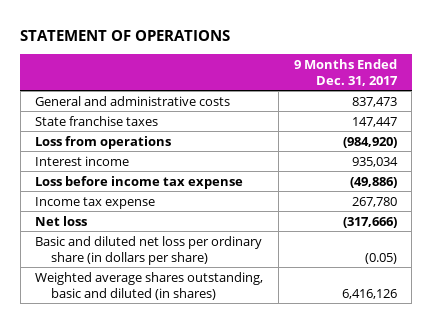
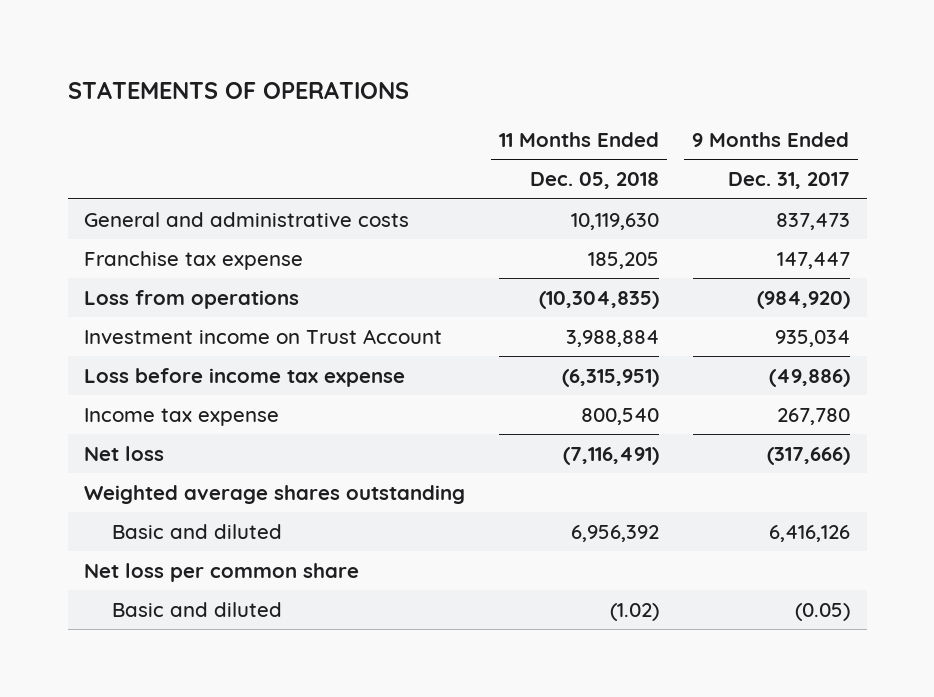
- STATEMENT OF OPERATIONS
+ STATEMENTS OF OPERATIONS
- | 9 Months Ended Dec. 31, 2017
+ | 11 Months Ended Dec. 05, 2018 | 9 Months Ended Dec. 31, 2017
- State franchise taxes | 147,447
+ Franchise tax expense | 185,205 | 147,447
- Interest income | 935,034
+ Investment income on Trust Account | 3,988,884 | 935,034
- Basic and diluted net loss per ordinary share (in dollars per share) | (0.05)
- Weighted average shares outstanding, basic and diluted (in shares) | 6,416,126
+ Weighted average shares outstanding
+ Basic and diluted | 6,956,392 | 6,416,126
+ Net loss per common share
+ Basic and diluted | (1.02) | (0.05)

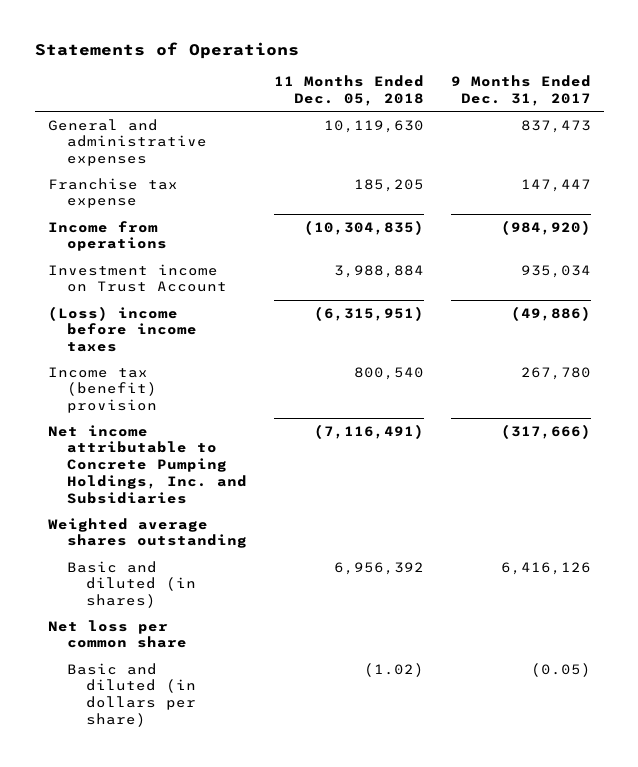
- STATEMENTS OF OPERATIONS
+ Statements of Operations
- General and administrative costs | 10,119,630 | 837,473
+ General and administrative expenses | 10,119,630 | 837,473
- Loss from operations | (10,304,835) | (984,920)
+ Income from operations | (10,304,835) | (984,920)
- Loss before income tax expense | (6,315,951) | (49,886)
- Income tax expense | 800,540 | 267,780
- Net loss | (7,116,491) | (317,666)
+ (Loss) income before income taxes | (6,315,951) | (49,886)
+ Income tax (benefit) provision | 800,540 | 267,780
+ Net income attributable to Concrete Pumping Holdings, Inc. and Subsidiaries | (7,116,491) | (317,666)
- Basic and diluted | 6,956,392 | 6,416,126
+ Basic and diluted (in shares) | 6,956,392 | 6,416,126
- Basic and diluted | (1.02) | (0.05)
+ Basic and diluted (in dollars per share) | (1.02) | (0.05)

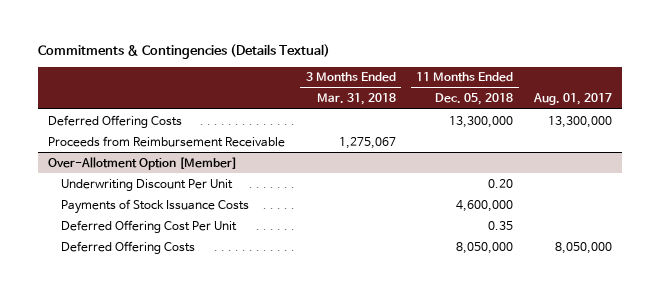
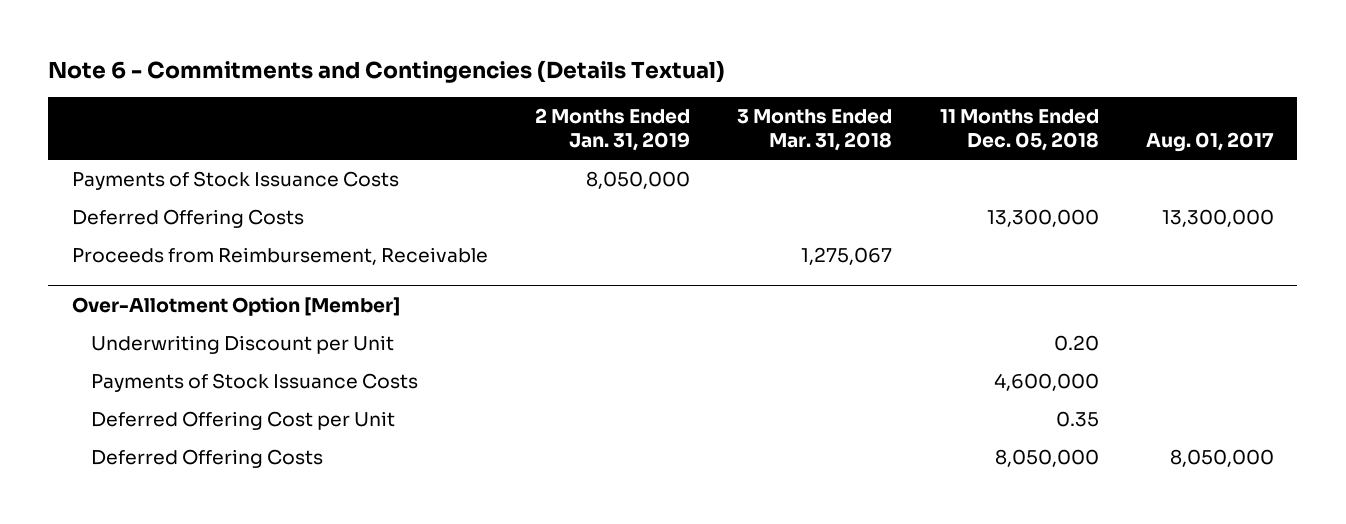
- Commitments & Contingencies (Details Textual)
+ Note 6 - Commitments and Contingencies (Details Textual)
- | 3 Months Ended Mar. 31, 2018 | 11 Months Ended Dec. 05, 2018 | Aug. 01, 2017
+ | 2 Months Ended Jan. 31, 2019 | 3 Months Ended Mar. 31, 2018 | 11 Months Ended Dec. 05, 2018 | Aug. 01, 2017
+ Payments of Stock Issuance Costs | 8,050,000 | | |
- Proceeds from Reimbursement Receivable | 1,275,067 | |
+ Proceeds from Reimbursement, Receivable | | 1,275,067 | |
@ Over-Allotment Option [Member]
- Underwriting Discount Per Unit | | 0.20 |
+ Underwriting Discount per Unit | | | 0.20 |
- Deferred Offering Cost Per Unit | | 0.35 |
+ Deferred Offering Cost per Unit | | | 0.35 |

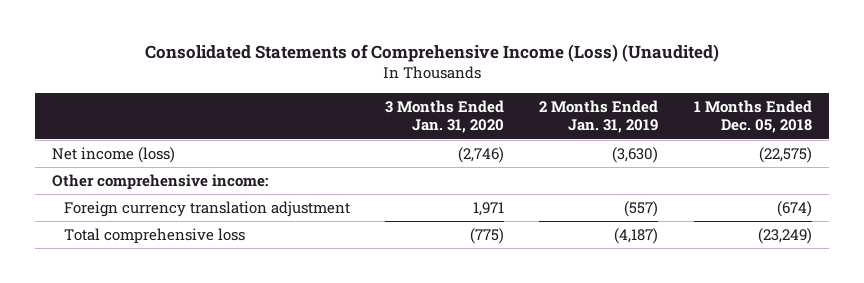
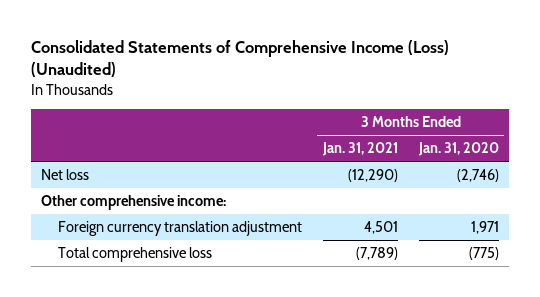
- | 3 Months Ended Jan. 31, 2020 | 2 Months Ended Jan. 31, 2019 | 1 Months Ended Dec. 05, 2018
+ | 3 Months Ended Jan. 31, 2021 | 3 Months Ended Jan. 31, 2020
- Net income (loss) | (2,746) | (3,630) | (22,575)
+ Net loss | (12,290) | (2,746)

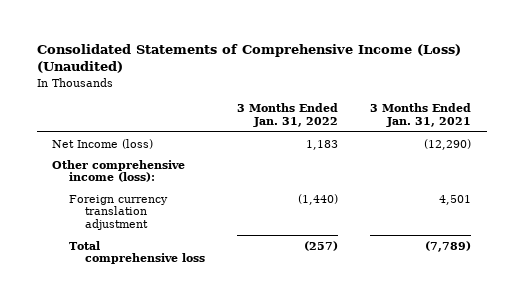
- | 3 Months Ended Jan. 31, 2021 | 3 Months Ended Jan. 31, 2020
+ | 3 Months Ended Jan. 31, 2022 | 3 Months Ended Jan. 31, 2021
- Net loss | (12,290) | (2,746)
- Other comprehensive income:
+ Net Income (loss) | 1,183 | (12,290)
+ Other comprehensive income (loss):

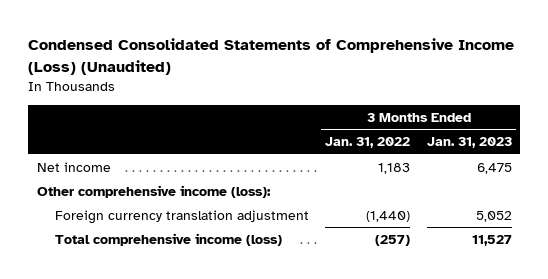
- Consolidated Statements of Comprehensive Income (Loss) (Unaudited)
+ Condensed Consolidated Statements of Comprehensive Income (Loss) (Unaudited)
- | 3 Months Ended Jan. 31, 2022 | 3 Months Ended Jan. 31, 2021
+ | 3 Months Ended Jan. 31, 2022 | 3 Months Ended Jan. 31, 2023
- Net Income (loss) | 1,183 | (12,290)
+ Net income | 1,183 | 6,475
- Total comprehensive loss | (257) | (7,789)
+ Total comprehensive income (loss) | (257) | 11,527

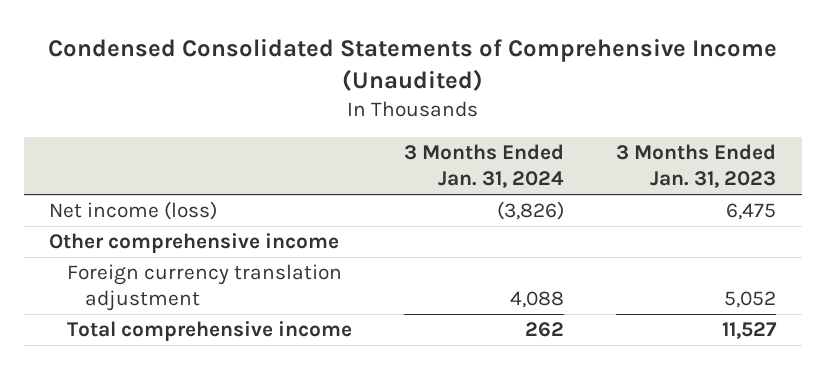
- Condensed Consolidated Statements of Comprehensive Income (Loss) (Unaudited)
+ Condensed Consolidated Statements of Comprehensive Income (Unaudited)
- | 3 Months Ended Jan. 31, 2022 | 3 Months Ended Jan. 31, 2023
+ | 3 Months Ended Jan. 31, 2024 | 3 Months Ended Jan. 31, 2023
- Net income | 1,183 | 6,475
- Other comprehensive income (loss):
+ Net income (loss) | (3,826) | 6,475
+ Other comprehensive income
- Total comprehensive income (loss) | (257) | 11,527
+ Total comprehensive income | 262 | 11,527

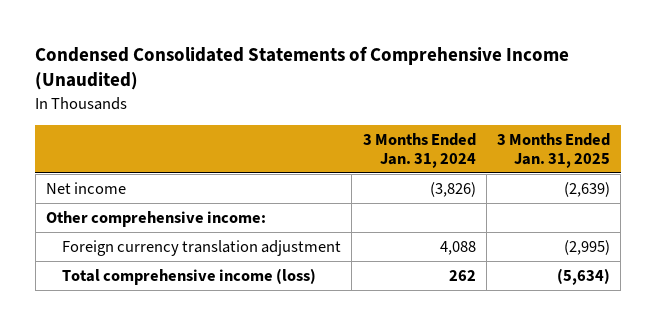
- | 3 Months Ended Jan. 31, 2024 | 3 Months Ended Jan. 31, 2023
+ | 3 Months Ended Jan. 31, 2024 | 3 Months Ended Jan. 31, 2025
- Net income (loss) | (3,826) | 6,475
- Other comprehensive income
+ Net income | (3,826) | (2,639)
+ Other comprehensive income:
- Total comprehensive income | 262 | 11,527
+ Total comprehensive income (loss) | 262 | (5,634)

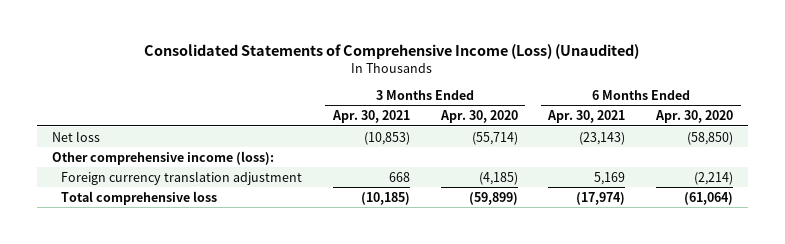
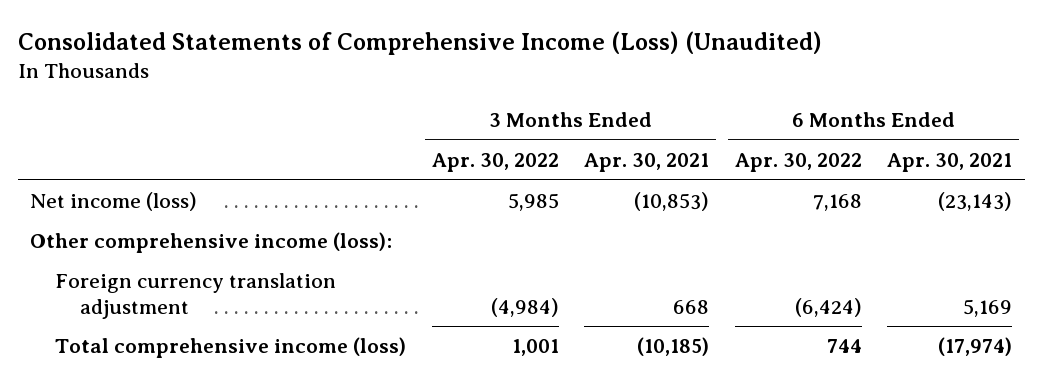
- | 3 Months Ended Apr. 30, 2021 | 3 Months Ended Apr. 30, 2020 | 6 Months Ended Apr. 30, 2021 | 6 Months Ended Apr. 30, 2020
+ | 3 Months Ended Apr. 30, 2022 | 3 Months Ended Apr. 30, 2021 | 6 Months Ended Apr. 30, 2022 | 6 Months Ended Apr. 30, 2021
- Net loss | (10,853) | (55,714) | (23,143) | (58,850)
+ Net income (loss) | 5,985 | (10,853) | 7,168 | (23,143)
- Total comprehensive loss | (10,185) | (59,899) | (17,974) | (61,064)
+ Total comprehensive income (loss) | 1,001 | (10,185) | 744 | (17,974)

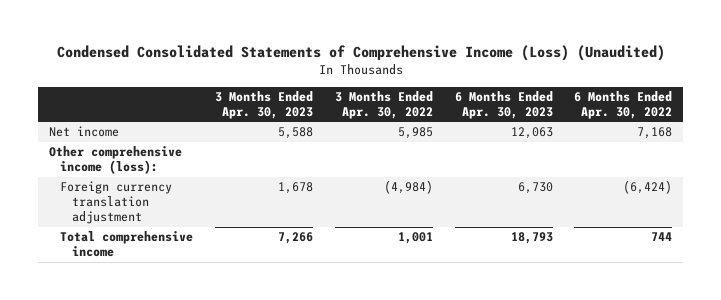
- Consolidated Statements of Comprehensive Income (Loss) (Unaudited)
+ Condensed Consolidated Statements of Comprehensive Income (Loss) (Unaudited)
- | 3 Months Ended Apr. 30, 2022 | 3 Months Ended Apr. 30, 2021 | 6 Months Ended Apr. 30, 2022 | 6 Months Ended Apr. 30, 2021
+ | 3 Months Ended Apr. 30, 2023 | 3 Months Ended Apr. 30, 2022 | 6 Months Ended Apr. 30, 2023 | 6 Months Ended Apr. 30, 2022
- Net income (loss) | 5,985 | (10,853) | 7,168 | (23,143)
+ Net income | 5,588 | 5,985 | 12,063 | 7,168
- Total comprehensive income (loss) | 1,001 | (10,185) | 744 | (17,974)
+ Total comprehensive income | 7,266 | 1,001 | 18,793 | 744

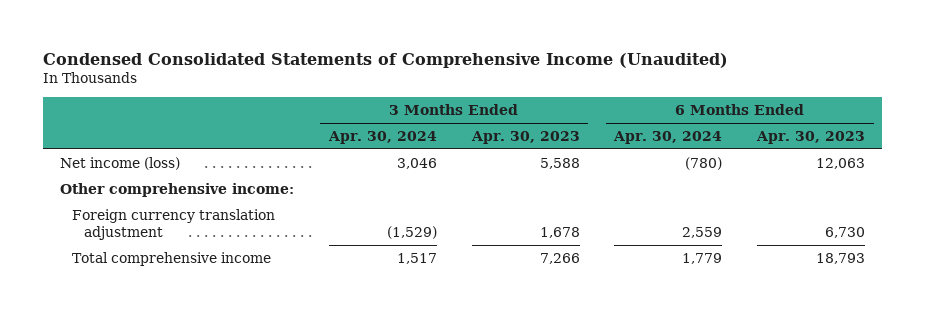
- Condensed Consolidated Statements of Comprehensive Income (Loss) (Unaudited)
+ Condensed Consolidated Statements of Comprehensive Income (Unaudited)
- | 3 Months Ended Apr. 30, 2023 | 3 Months Ended Apr. 30, 2022 | 6 Months Ended Apr. 30, 2023 | 6 Months Ended Apr. 30, 2022
+ | 3 Months Ended Apr. 30, 2024 | 3 Months Ended Apr. 30, 2023 | 6 Months Ended Apr. 30, 2024 | 6 Months Ended Apr. 30, 2023
- Net income | 5,588 | 5,985 | 12,063 | 7,168
- Other comprehensive income (loss):
+ Net income (loss) | 3,046 | 5,588 | (780) | 12,063
+ Other comprehensive income:

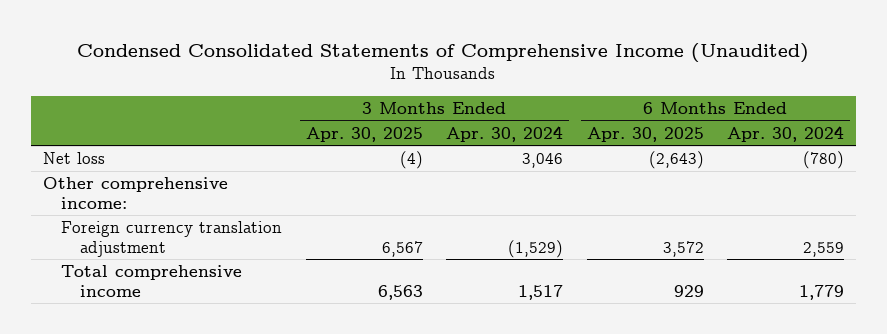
- | 3 Months Ended Apr. 30, 2024 | 3 Months Ended Apr. 30, 2023 | 6 Months Ended Apr. 30, 2024 | 6 Months Ended Apr. 30, 2023
+ | 3 Months Ended Apr. 30, 2025 | 3 Months Ended Apr. 30, 2024 | 6 Months Ended Apr. 30, 2025 | 6 Months Ended Apr. 30, 2024
- Net income (loss) | 3,046 | 5,588 | (780) | 12,063
+ Net loss | (4) | 3,046 | (2,643) | (780)

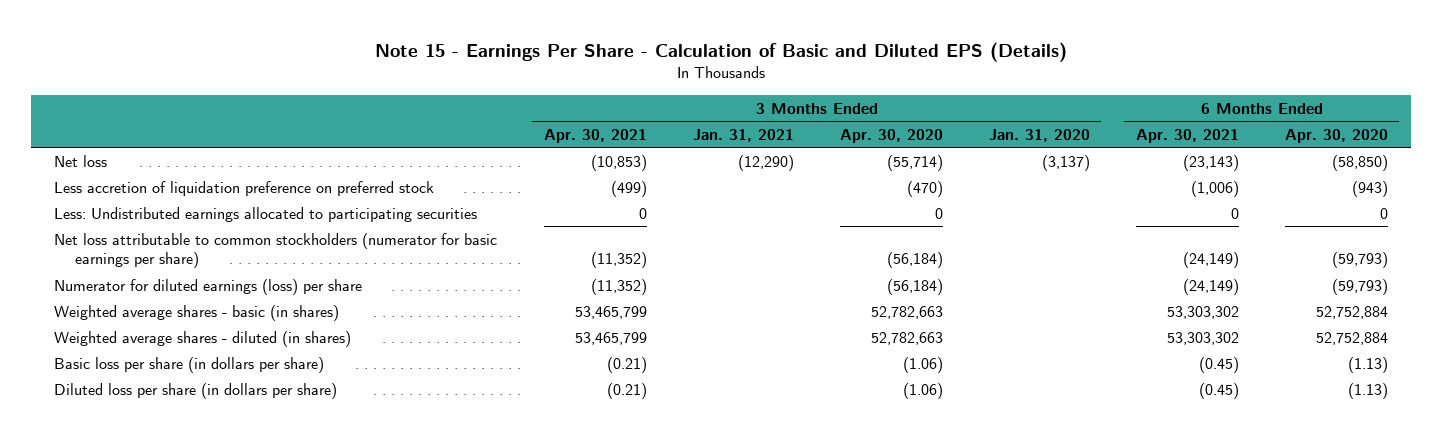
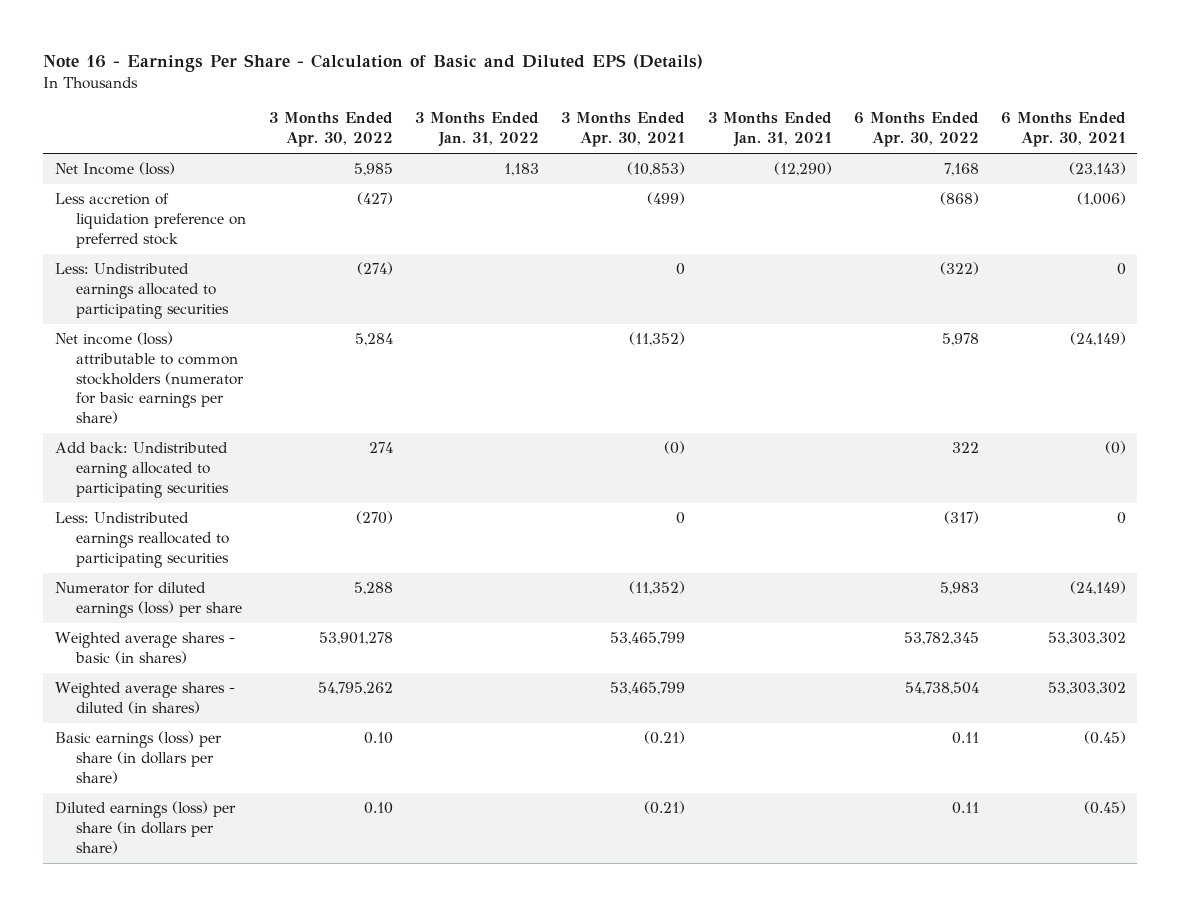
- Note 15 - Earnings Per Share - Calculation of Basic and Diluted EPS (Details)
+ Note 16 - Earnings Per Share - Calculation of Basic and Diluted EPS (Details)
- | 3 Months Ended Apr. 30, 2021 | 3 Months Ended Jan. 31, 2021 | 3 Months Ended Apr. 30, 2020 | 3 Months Ended Jan. 31, 2020 | 6 Months Ended Apr. 30, 2021 | 6 Months Ended Apr. 30, 2020
+ | 3 Months Ended Apr. 30, 2022 | 3 Months Ended Jan. 31, 2022 | 3 Months Ended Apr. 30, 2021 | 3 Months Ended Jan. 31, 2021 | 6 Months Ended Apr. 30, 2022 | 6 Months Ended Apr. 30, 2021
- Net loss | (10,853) | (12,290) | (55,714) | (3,137) | (23,143) | (58,850)
+ Net Income (loss) | 5,985 | 1,183 | (10,853) | (12,290) | 7,168 | (23,143)
- Net loss attributable to common stockholders (numerator for basic earnings per share) | (11,352) | | (56,184) | | (24,149) | (59,793)
+ Net income (loss) attributable to common stockholders (numerator for basic earnings per share) | 5,284 | | (11,352) | | 5,978 | (24,149)
+ Add back: Undistributed earning allocated to participating securities | 274 | | (0) | | 322 | (0)
+ Less: Undistributed earnings reallocated to participating securities | (270) | | 0 | | (317) | 0
- Basic loss per share (in dollars per share) | (0.21) | | (1.06) | | (0.45) | (1.13)
- Diluted loss per share (in dollars per share) | (0.21) | | (1.06) | | (0.45) | (1.13)
+ Basic earnings (loss) per share (in dollars per share) | 0.10 | | (0.21) | | 0.11 | (0.45)
+ Diluted earnings (loss) per share (in dollars per share) | 0.10 | | (0.21) | | 0.11 | (0.45)

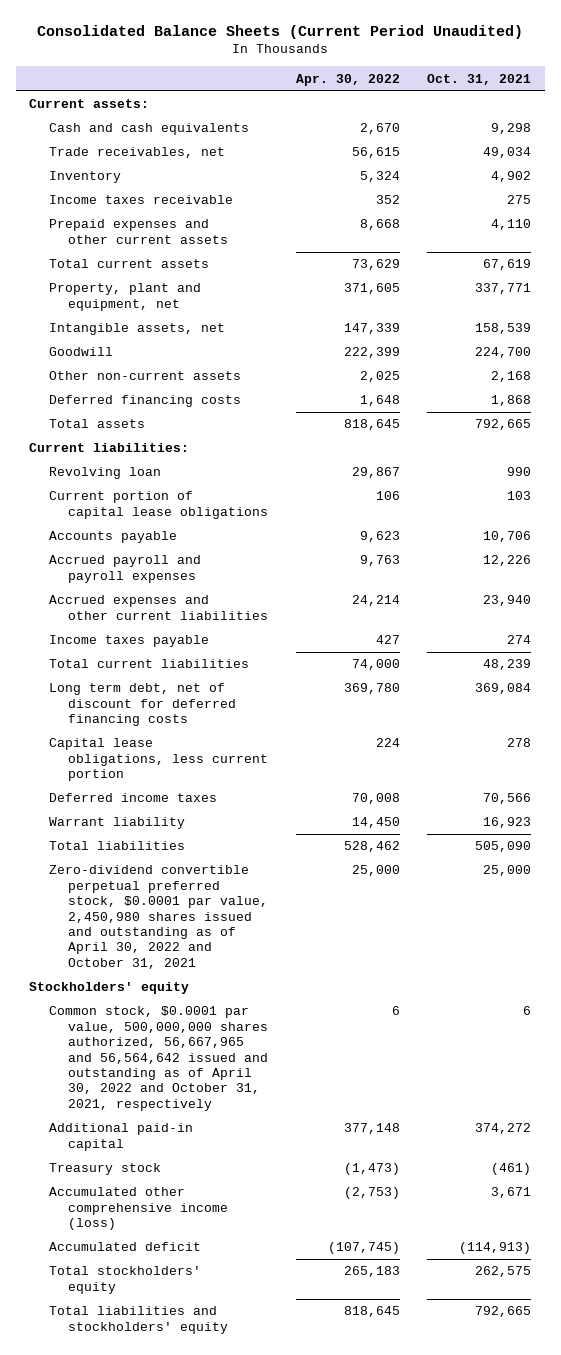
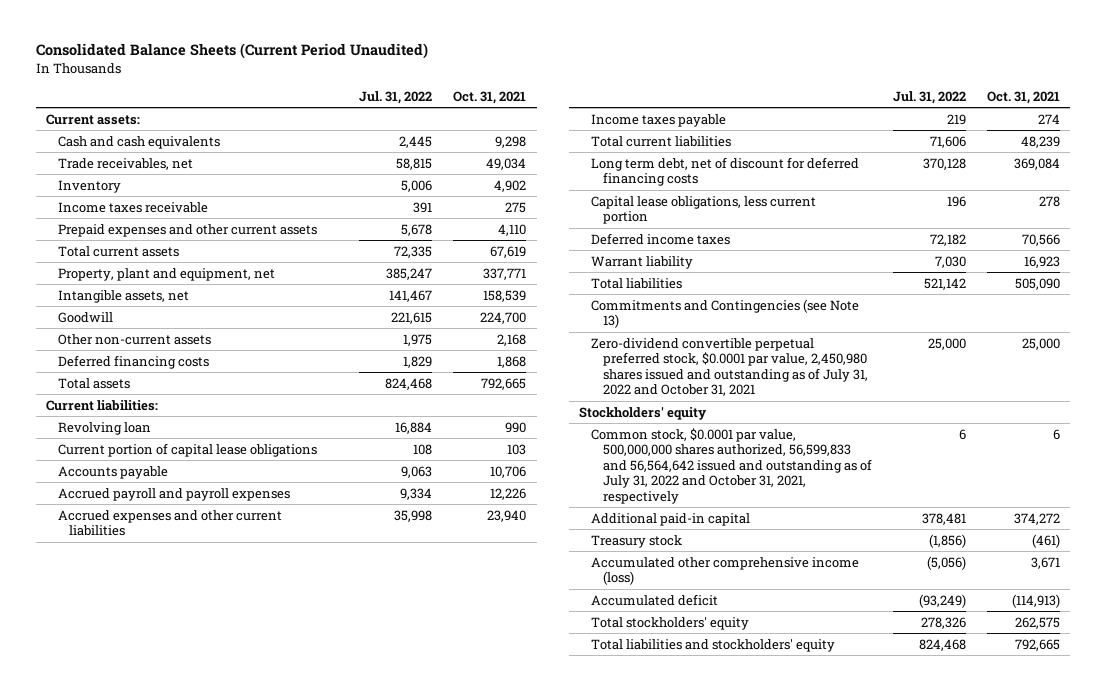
- | Apr. 30, 2022 | Oct. 31, 2021
+ | Jul. 31, 2022 | Oct. 31, 2021
- Zero-dividend convertible perpetual preferred stock, $0.0001 par value, 2,450,980 shares issued and outstanding as of April 30, 2022 and October 31, 2021 | 25,000 | 25,000
+ Commitments and Contingencies (see Note 13)
+ Zero-dividend convertible perpetual preferred stock, $0.0001 par value, 2,450,980 shares issued and outstanding as of July 31, 2022 and October 31, 2021 | 25,000 | 25,000
- Common stock, $0.0001 par value, 500,000,000 shares authorized, 56,667,965 and 56,564,642 issued and outstanding as of April 30, 2022 and October 31, 2021, respectively | 6 | 6
+ Common stock, $0.0001 par value, 500,000,000 shares authorized, 56,599,833 and 56,564,642 issued and outstanding as of July 31, 2022 and October 31, 2021, respectively | 6 | 6

